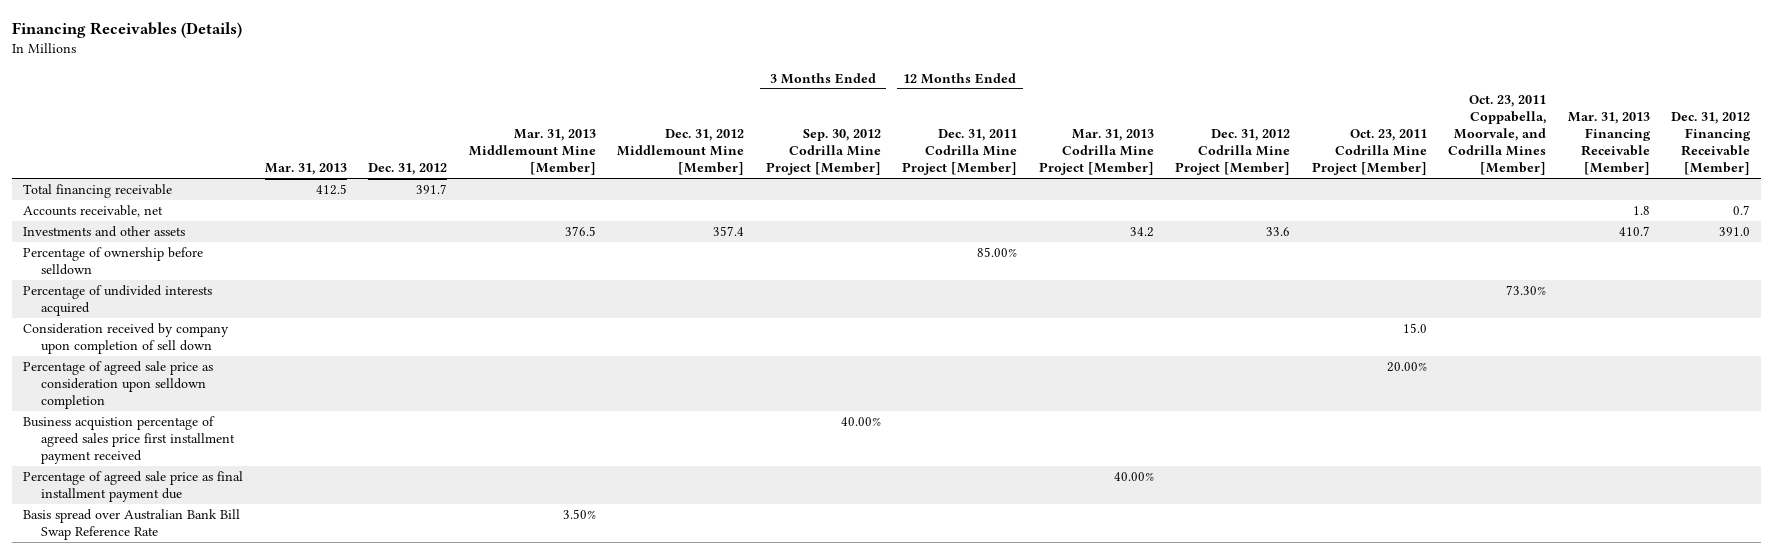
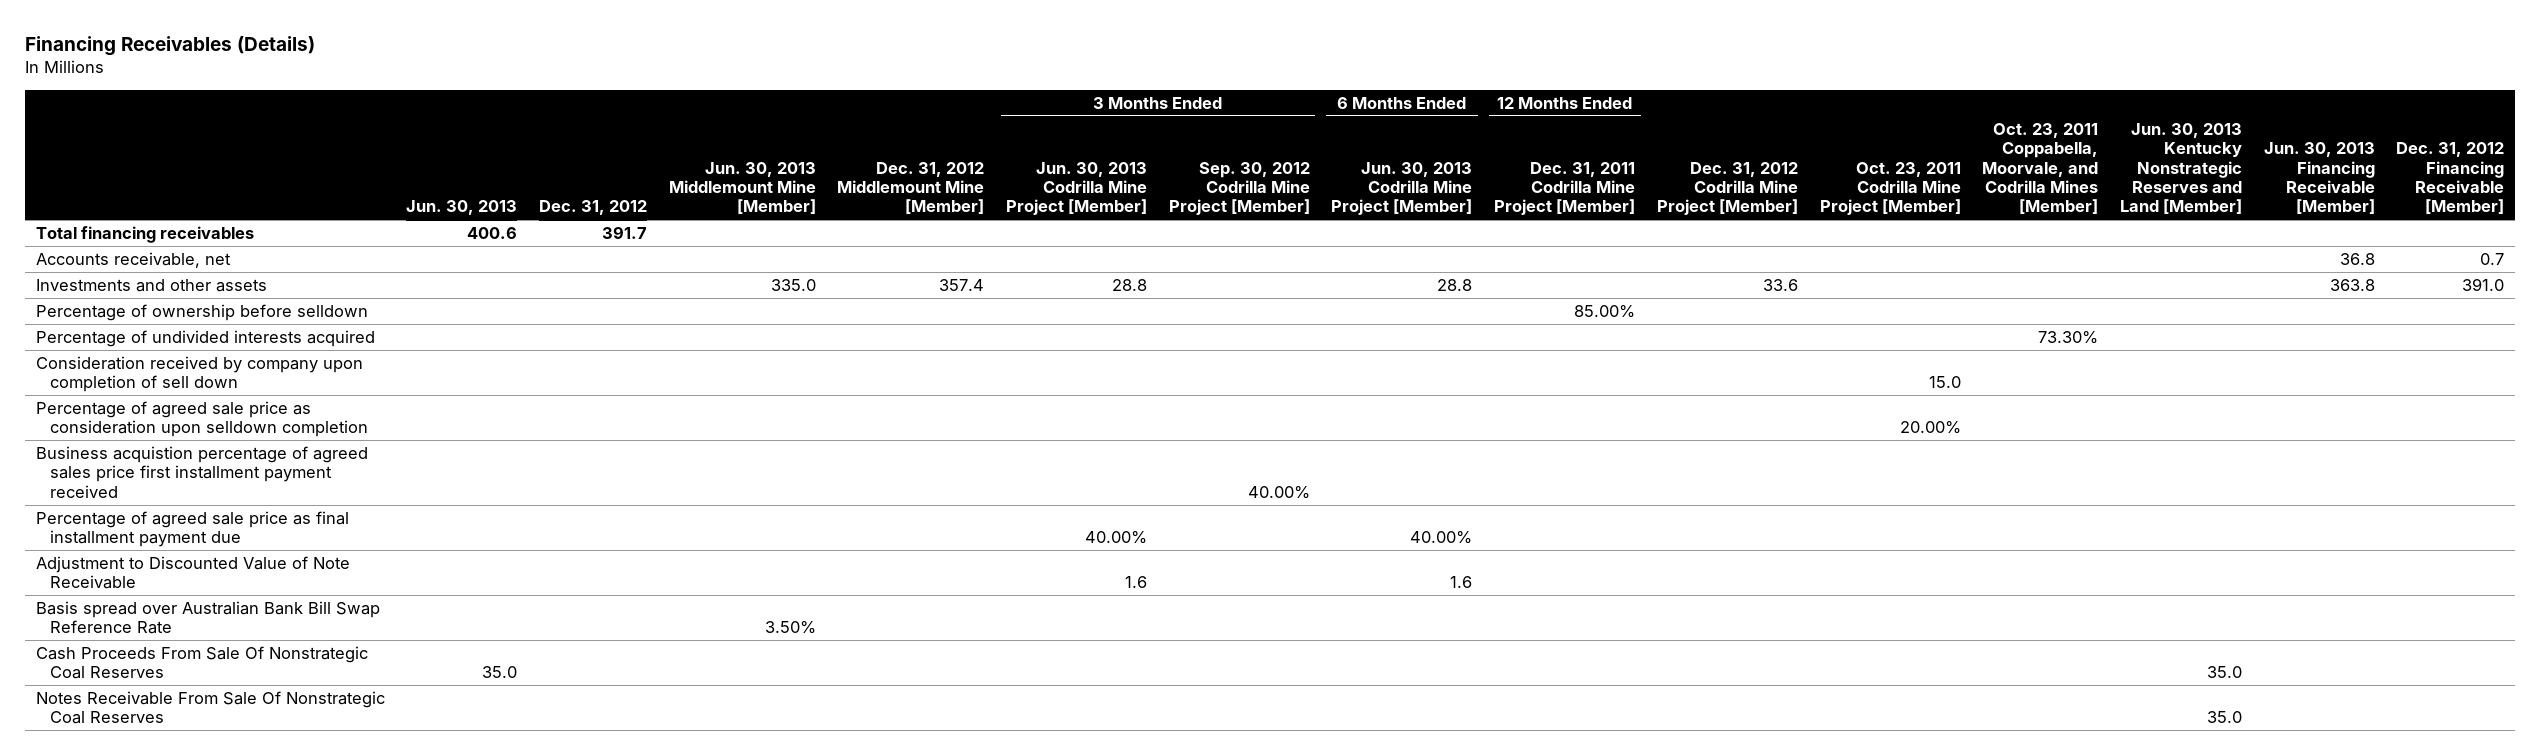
- | Mar. 31, 2013 | Dec. 31, 2012 | Mar. 31, 2013 Middlemount Mine [Member] | Dec. 31, 2012 Middlemount Mine [Member] | 3 Months Ended Sep. 30, 2012 Codrilla Mine Project [Member] | 12 Months Ended Dec. 31, 2011 Codrilla Mine Project [Member] | Mar. 31, 2013 Codrilla Mine Project [Member] | Dec. 31, 2012 Codrilla Mine Project [Member] | Oct. 23, 2011 Codrilla Mine Project [Member] | Oct. 23, 2011 Coppabella, Moorvale, and Codrilla Mines [Member] | Mar. 31, 2013 Financing Receivable [Member] | Dec. 31, 2012 Financing Receivable [Member]
+ | Jun. 30, 2013 | Dec. 31, 2012 | Jun. 30, 2013 Middlemount Mine [Member] | Dec. 31, 2012 Middlemount Mine [Member] | 3 Months Ended Jun. 30, 2013 Codrilla Mine Project [Member] | 3 Months Ended Sep. 30, 2012 Codrilla Mine Project [Member] | 6 Months Ended Jun. 30, 2013 Codrilla Mine Project [Member] | 12 Months Ended Dec. 31, 2011 Codrilla Mine Project [Member] | Dec. 31, 2012 Codrilla Mine Project [Member] | Oct. 23, 2011 Codrilla Mine Project [Member] | Oct. 23, 2011 Coppabella, Moorvale, and Codrilla Mines [Member] | Jun. 30, 2013 Kentucky Nonstrategic Reserves and Land [Member] | Jun. 30, 2013 Financing Receivable [Member] | Dec. 31, 2012 Financing Receivable [Member]
- Total financing receivable | 412.5 | 391.7 | | | | | | | | | |
+ Total financing receivables | 400.6 | 391.7 | | | | | | | | | | | |
+ Adjustment to Discounted Value of Note Receivable | | | | | 1.6 | | 1.6 | | | | | | |
+ Cash Proceeds From Sale Of Nonstrategic Coal Reserves | 35.0 | | | | | | | | | | | 35.0 | |
+ Notes Receivable From Sale Of Nonstrategic Coal Reserves | | | | | | | | | | | | 35.0 | |

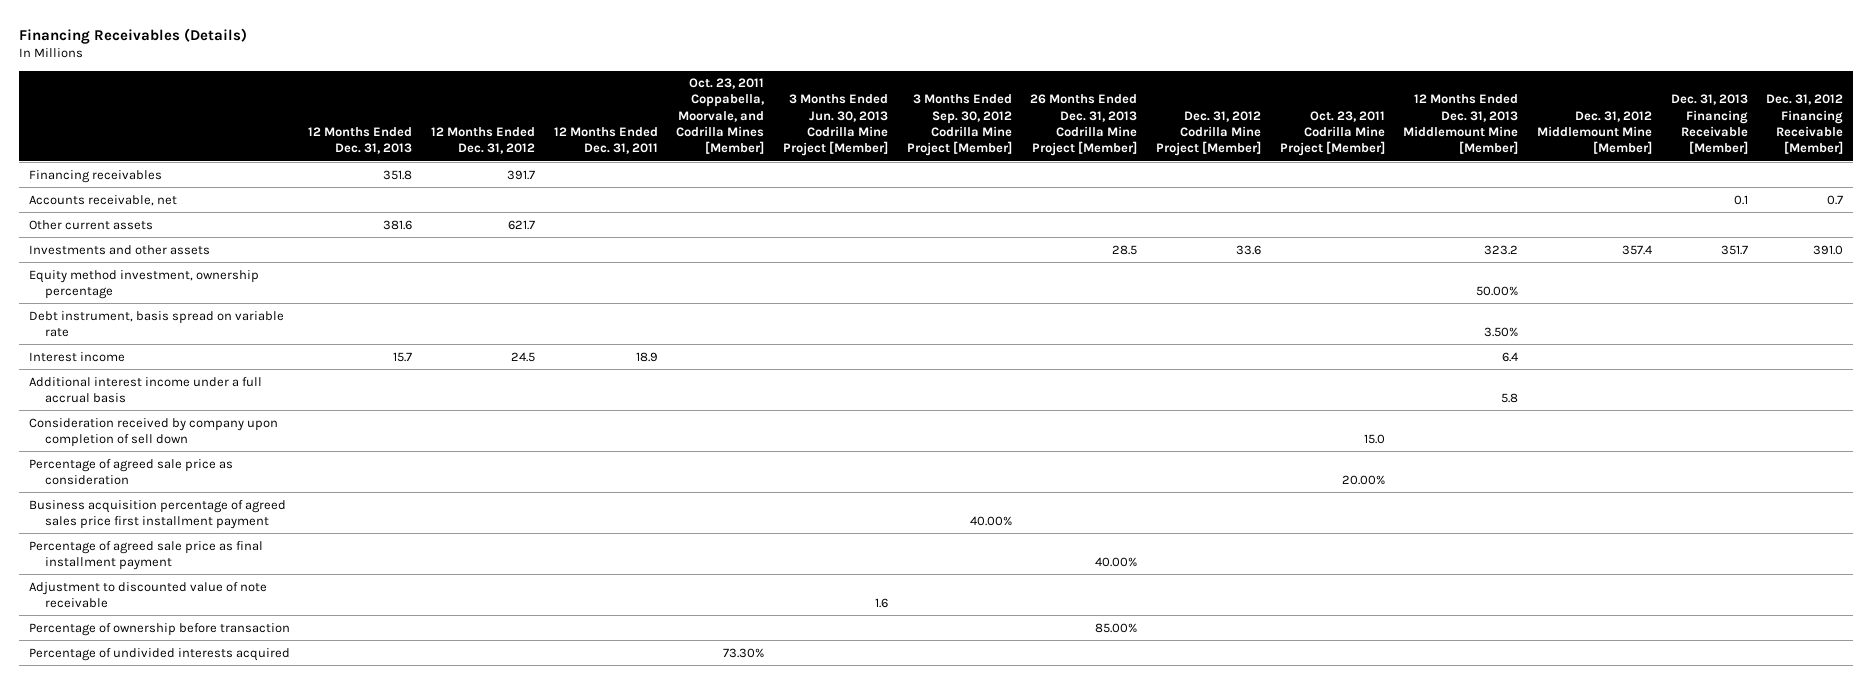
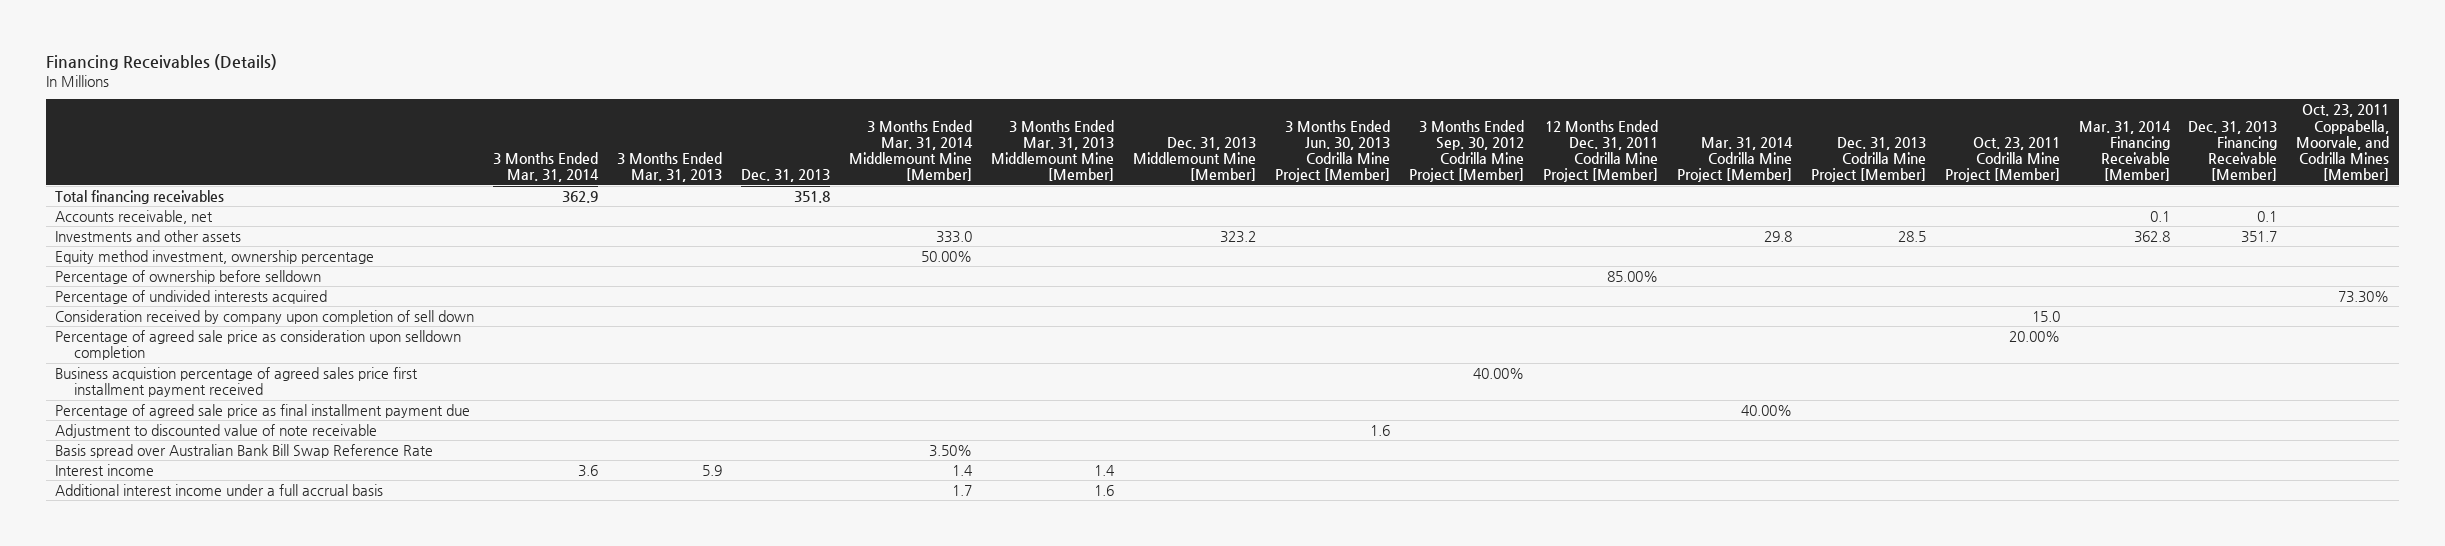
- | 12 Months Ended Dec. 31, 2013 | 12 Months Ended Dec. 31, 2012 | 12 Months Ended Dec. 31, 2011 | Oct. 23, 2011 Coppabella, Moorvale, and Codrilla Mines [Member] | 3 Months Ended Jun. 30, 2013 Codrilla Mine Project [Member] | 3 Months Ended Sep. 30, 2012 Codrilla Mine Project [Member] | 26 Months Ended Dec. 31, 2013 Codrilla Mine Project [Member] | Dec. 31, 2012 Codrilla Mine Project [Member] | Oct. 23, 2011 Codrilla Mine Project [Member] | 12 Months Ended Dec. 31, 2013 Middlemount Mine [Member] | Dec. 31, 2012 Middlemount Mine [Member] | Dec. 31, 2013 Financing Receivable [Member] | Dec. 31, 2012 Financing Receivable [Member]
+ | 3 Months Ended Mar. 31, 2014 | 3 Months Ended Mar. 31, 2013 | Dec. 31, 2013 | 3 Months Ended Mar. 31, 2014 Middlemount Mine [Member] | 3 Months Ended Mar. 31, 2013 Middlemount Mine [Member] | Dec. 31, 2013 Middlemount Mine [Member] | 3 Months Ended Jun. 30, 2013 Codrilla Mine Project [Member] | 3 Months Ended Sep. 30, 2012 Codrilla Mine Project [Member] | 12 Months Ended Dec. 31, 2011 Codrilla Mine Project [Member] | Mar. 31, 2014 Codrilla Mine Project [Member] | Dec. 31, 2013 Codrilla Mine Project [Member] | Oct. 23, 2011 Codrilla Mine Project [Member] | Mar. 31, 2014 Financing Receivable [Member] | Dec. 31, 2013 Financing Receivable [Member] | Oct. 23, 2011 Coppabella, Moorvale, and Codrilla Mines [Member]
- Financing receivables | 351.8 | 391.7 | | | | | | | | | | |
+ Total financing receivables | 362.9 | | 351.8 | | | | | | | | | | | |
- Other current assets | 381.6 | 621.7 | | | | | | | | | | |
- Debt instrument, basis spread on variable rate | | | | | | | | | | 3.50% | | |
+ Percentage of ownership before selldown | | | | | | | | | 85.00% | | | | | |
moved up: Percentage of undivided interests acquired | | | | | | | | | | | | | | | 73.30%
- Percentage of agreed sale price as consideration | | | | | | | | | 20.00% | | | |
- Business acquisition percentage of agreed sales price first installment payment | | | | | | 40.00% | | | | | | |
- Percentage of agreed sale price as final installment payment | | | | | | | 40.00% | | | | | |
+ Percentage of agreed sale price as consideration upon selldown completion | | | | | | | | | | | | 20.00% | | |
+ Business acquistion percentage of agreed sales price first installment payment received | | | | | | | | 40.00% | | | | | | |
+ Percentage of agreed sale price as final installment payment due | | | | | | | | | | 40.00% | | | | |
- Percentage of ownership before transaction | | | | | | | 85.00% | | | | | |
+ Basis spread over Australian Bank Bill Swap Reference Rate | | | | 3.50% | | | | | | | | | | |
moved down: Interest income | 3.6 | 5.9 | | 1.4 | 1.4 | | | | | | | | | |
moved down: Additional interest income under a full accrual basis | | | | 1.7 | 1.6 | | | | | | | | | |

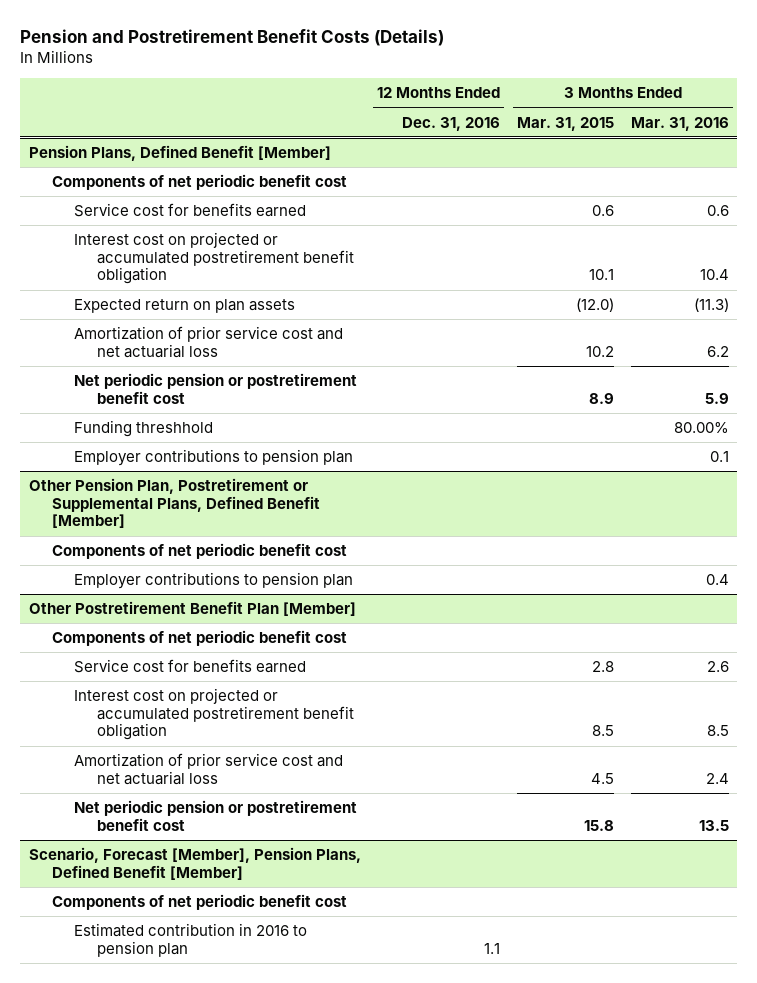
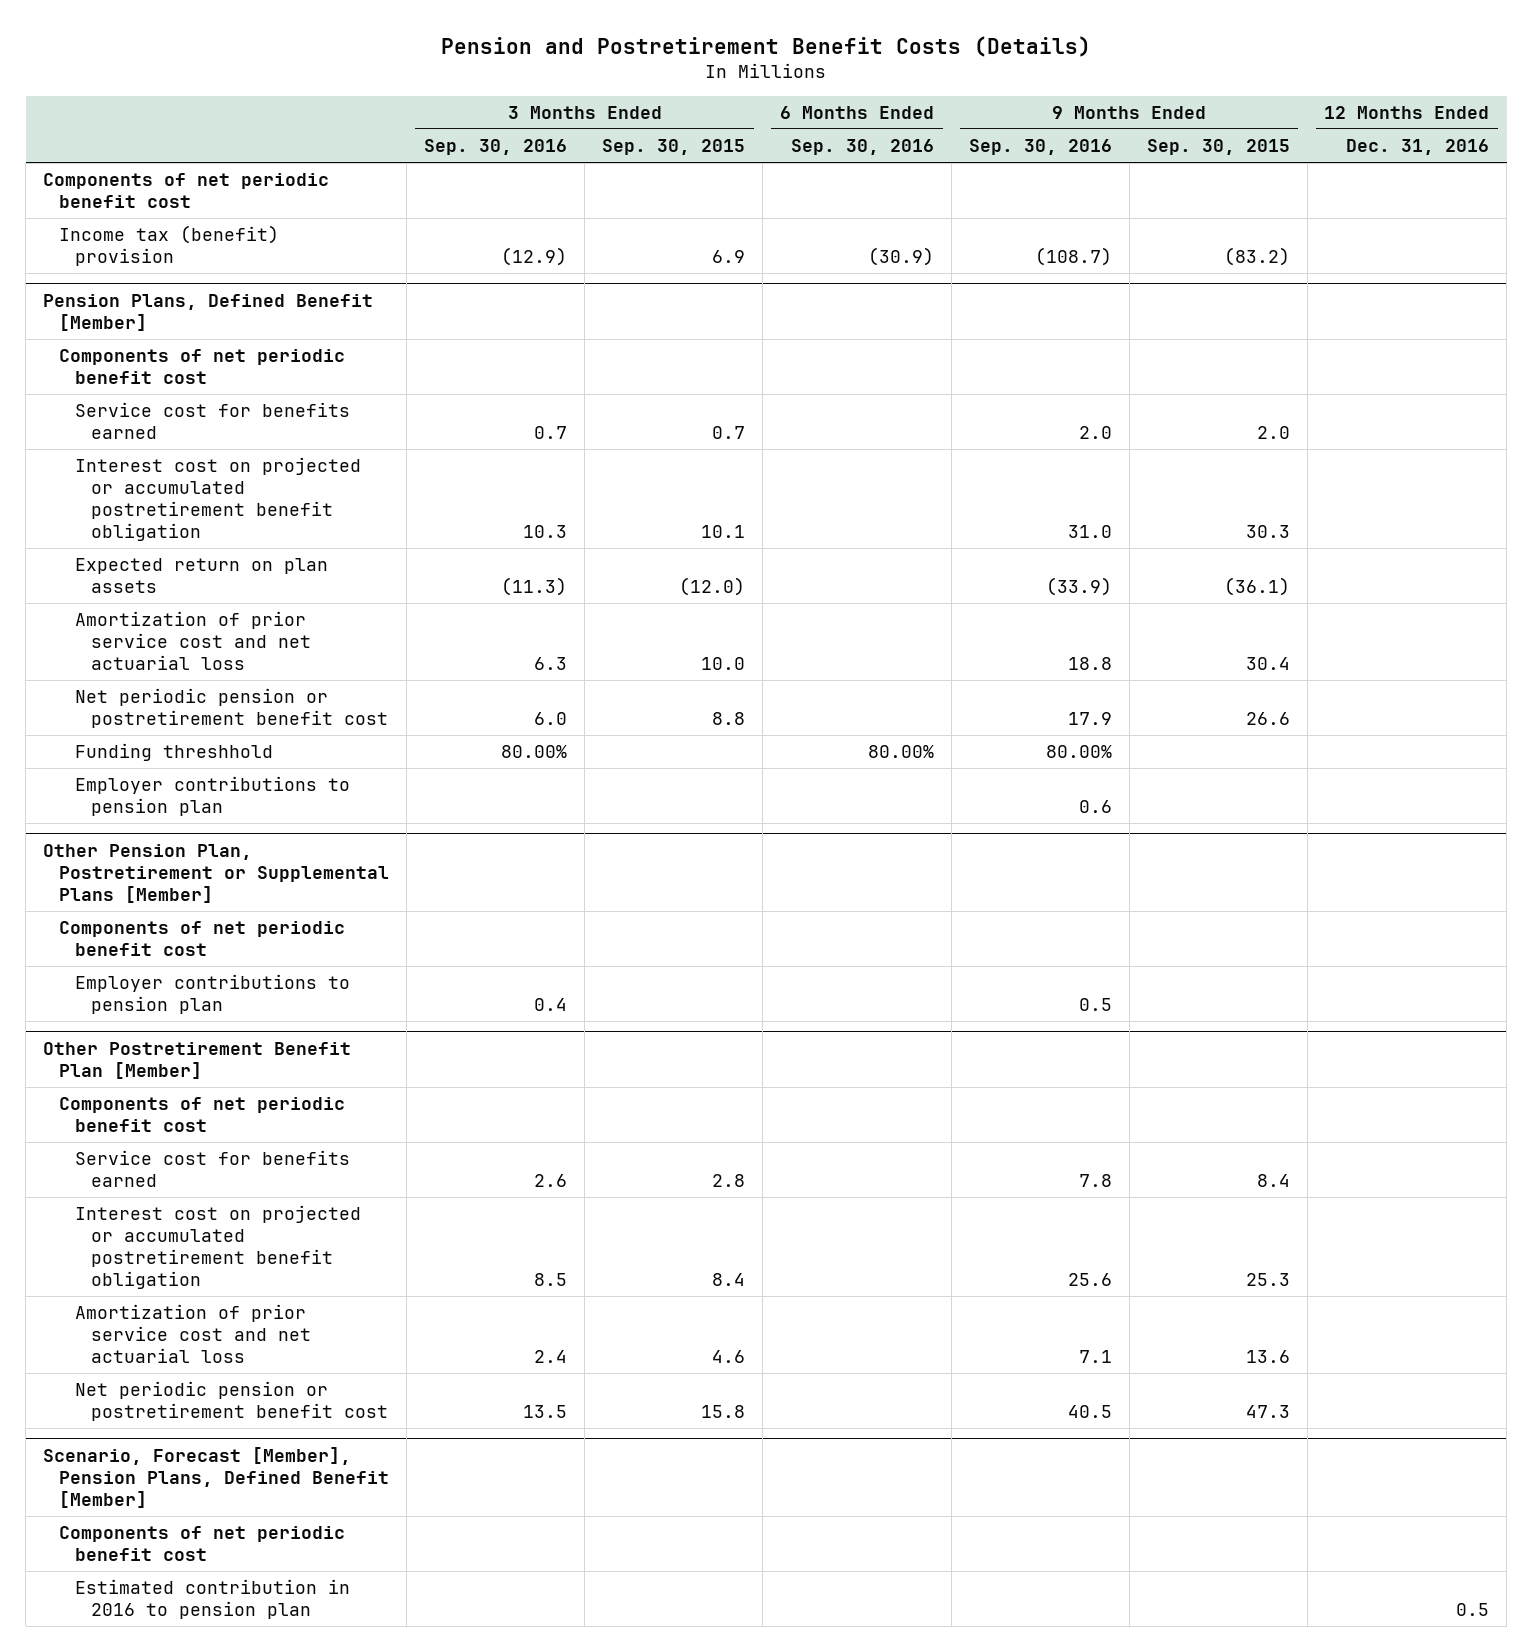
- | 12 Months Ended Dec. 31, 2016 | 3 Months Ended Mar. 31, 2015 | 3 Months Ended Mar. 31, 2016
+ | 3 Months Ended Sep. 30, 2016 | 3 Months Ended Sep. 30, 2015 | 6 Months Ended Sep. 30, 2016 | 9 Months Ended Sep. 30, 2016 | 9 Months Ended Sep. 30, 2015 | 12 Months Ended Dec. 31, 2016
+ Components of net periodic benefit cost
+ Income tax (benefit) provision | (12.9) | 6.9 | (30.9) | (108.7) | (83.2) |
- Other Pension Plan, Postretirement or Supplemental Plans, Defined Benefit [Member]
+ Other Pension Plan, Postretirement or Supplemental Plans [Member]
@ Scenario, Forecast [Member], Pension Plans, Defined Benefit [Member]
- Estimated contribution in 2016 to pension plan | 1.1 | |
+ Estimated contribution in 2016 to pension plan | | | | | | 0.5

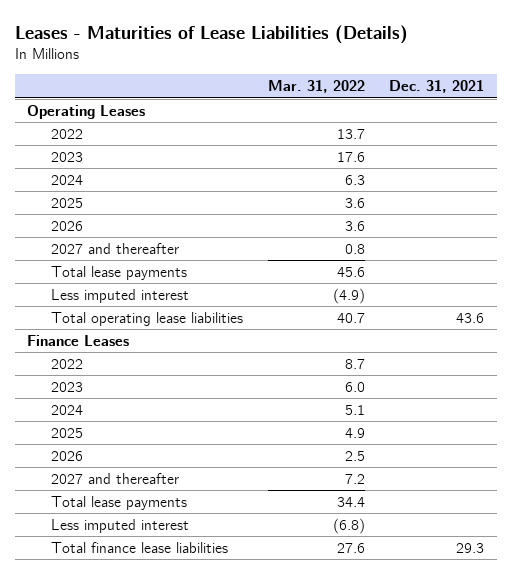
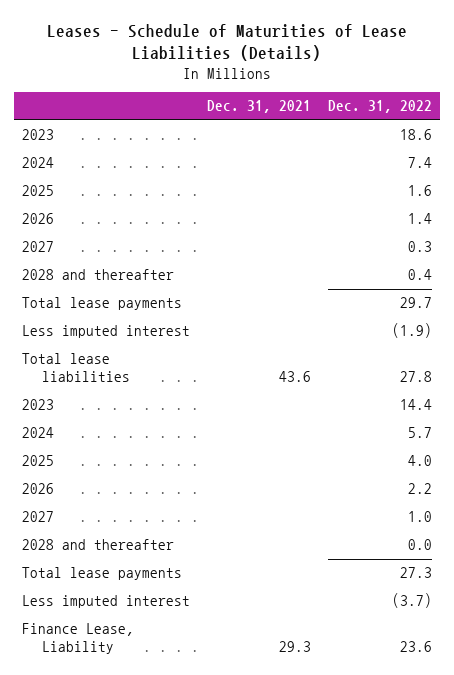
- Leases - Maturities of Lease Liabilities (Details)
+ Leases - Schedule of Maturities of Lease Liabilities (Details)
- | Mar. 31, 2022 | Dec. 31, 2021
+ | Dec. 31, 2021 | Dec. 31, 2022
- Operating Leases
- 2022 | 13.7 |
- 2027 and thereafter | 0.8 |
+ 2027 | | 0.3
+ 2028 and thereafter | | 0.4
- Total operating lease liabilities | 40.7 | 43.6
- Finance Leases
- 2022 | 8.7 |
+ Total lease liabilities | 43.6 | 27.8
- 2027 and thereafter | 7.2 |
+ 2027 | | 1.0
+ 2028 and thereafter | | 0.0
- Total finance lease liabilities | 27.6 | 29.3
+ Finance Lease, Liability | 29.3 | 23.6

